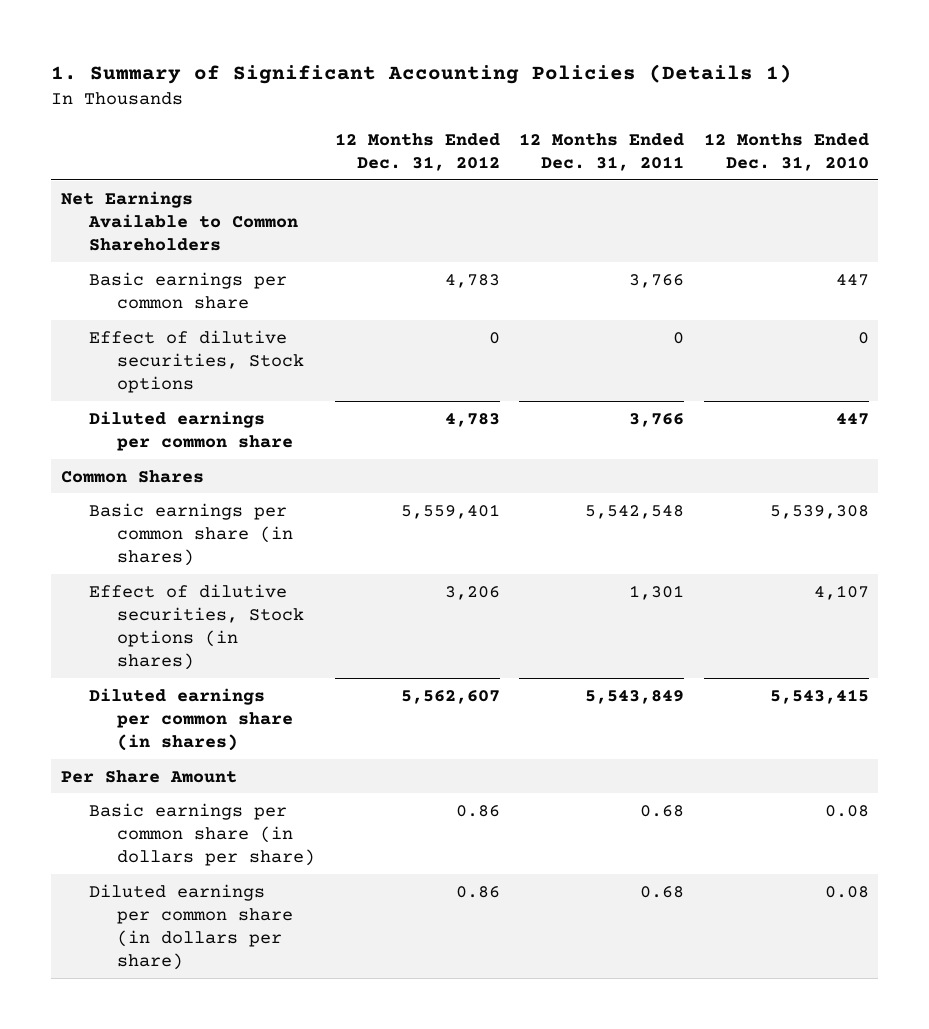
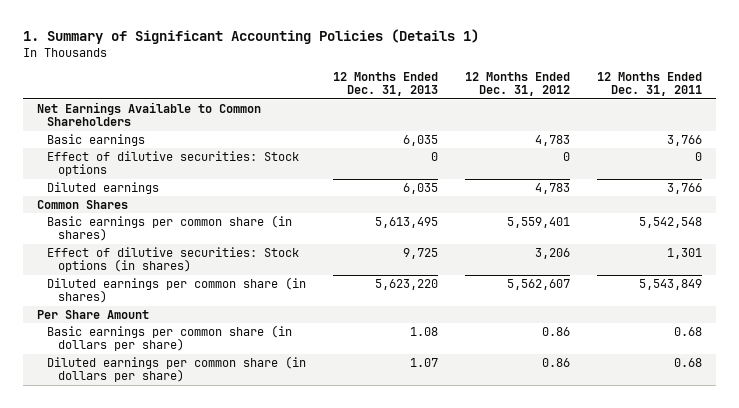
- | 12 Months Ended Dec. 31, 2012 | 12 Months Ended Dec. 31, 2011 | 12 Months Ended Dec. 31, 2010
+ | 12 Months Ended Dec. 31, 2013 | 12 Months Ended Dec. 31, 2012 | 12 Months Ended Dec. 31, 2011
- Basic earnings per common share | 4,783 | 3,766 | 447
- Effect of dilutive securities, Stock options | 0 | 0 | 0
- Diluted earnings per common share | 4,783 | 3,766 | 447
+ Basic earnings | 6,035 | 4,783 | 3,766
+ Effect of dilutive securities: Stock options | 0 | 0 | 0
+ Diluted earnings | 6,035 | 4,783 | 3,766
- Effect of dilutive securities, Stock options (in shares) | 3,206 | 1,301 | 4,107
+ Effect of dilutive securities: Stock options (in shares) | 9,725 | 3,206 | 1,301

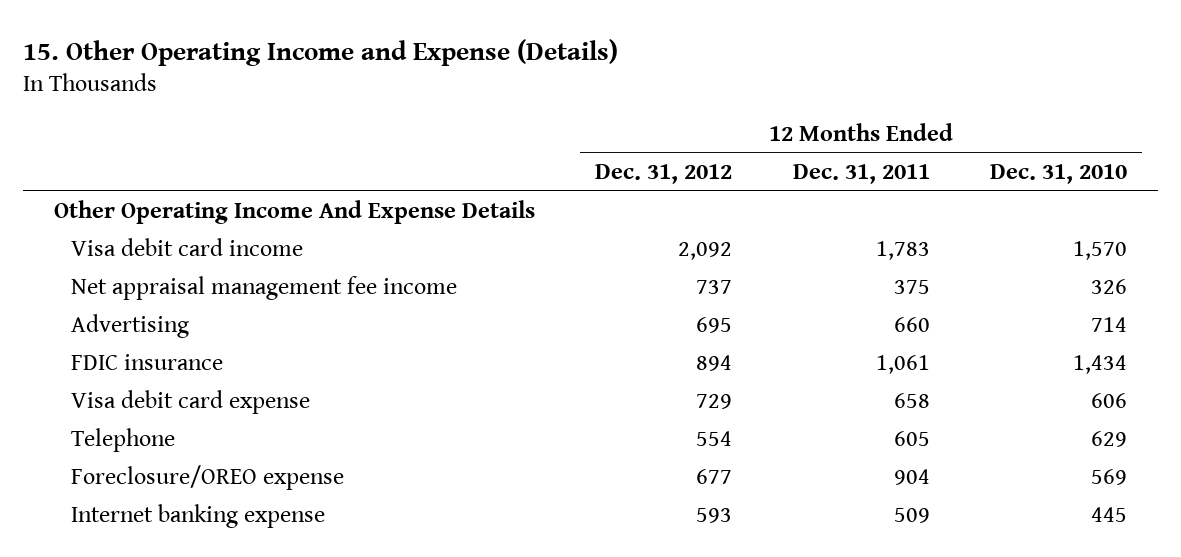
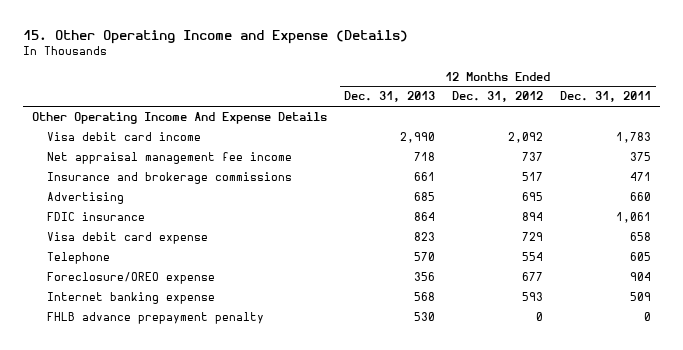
- | 12 Months Ended Dec. 31, 2012 | 12 Months Ended Dec. 31, 2011 | 12 Months Ended Dec. 31, 2010
+ | 12 Months Ended Dec. 31, 2013 | 12 Months Ended Dec. 31, 2012 | 12 Months Ended Dec. 31, 2011
+ Insurance and brokerage commissions | 661 | 517 | 471
+ FHLB advance prepayment penalty | 530 | 0 | 0

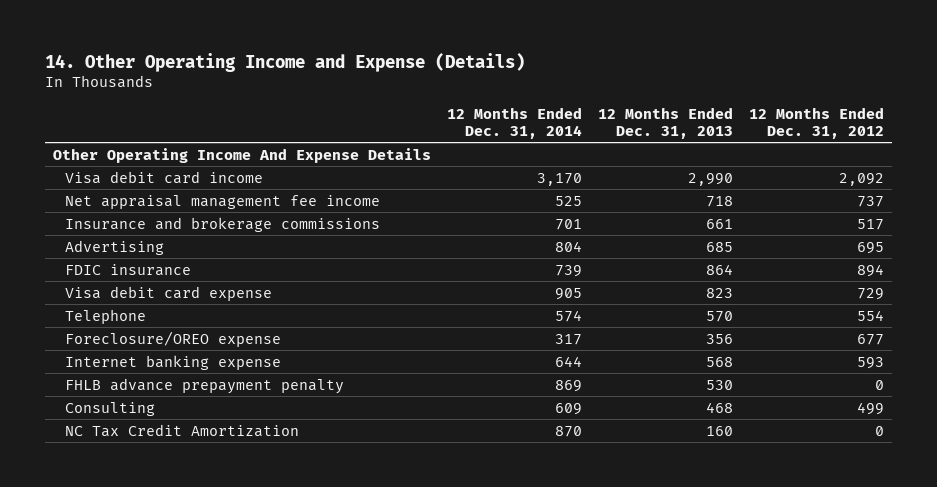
- 15. Other Operating Income and Expense (Details)
+ 14. Other Operating Income and Expense (Details)
- | 12 Months Ended Dec. 31, 2013 | 12 Months Ended Dec. 31, 2012 | 12 Months Ended Dec. 31, 2011
+ | 12 Months Ended Dec. 31, 2014 | 12 Months Ended Dec. 31, 2013 | 12 Months Ended Dec. 31, 2012
+ Consulting | 609 | 468 | 499
+ NC Tax Credit Amortization | 870 | 160 | 0

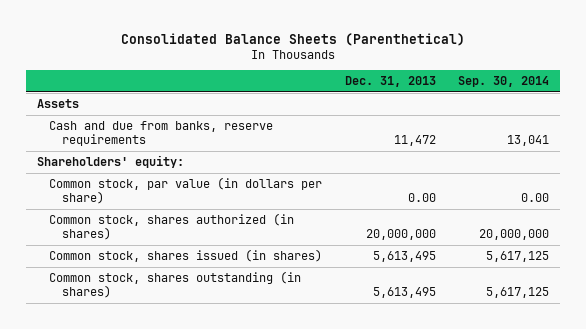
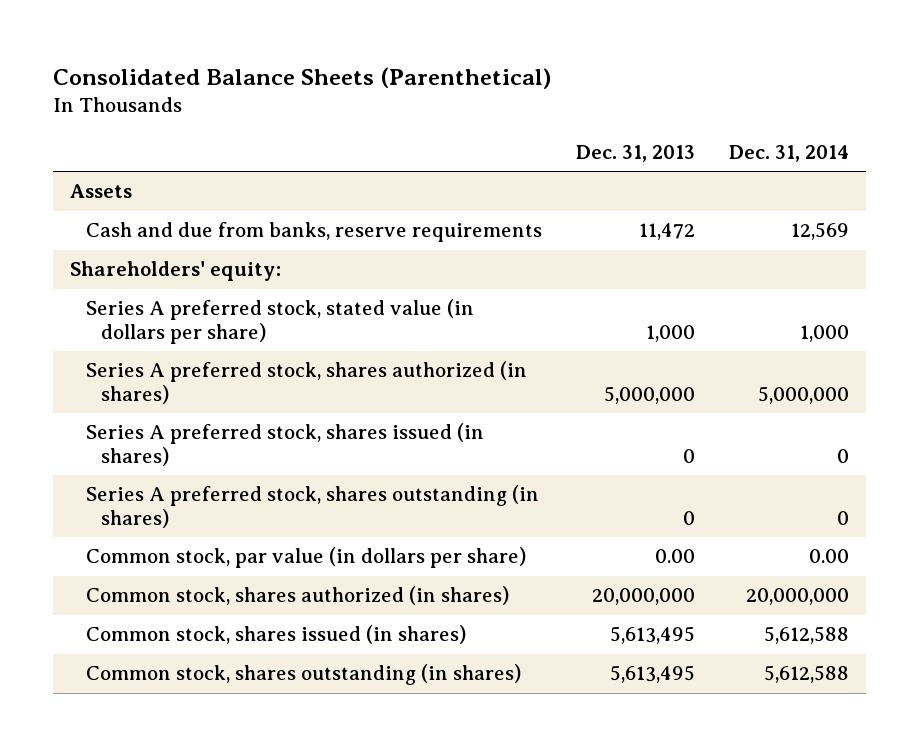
- | Dec. 31, 2013 | Sep. 30, 2014
+ | Dec. 31, 2013 | Dec. 31, 2014
+ Series A preferred stock, stated value (in dollars per share) | 1,000 | 1,000
+ Series A preferred stock, shares authorized (in shares) | 5,000,000 | 5,000,000
+ Series A preferred stock, shares issued (in shares) | 0 | 0
+ Series A preferred stock, shares outstanding (in shares) | 0 | 0

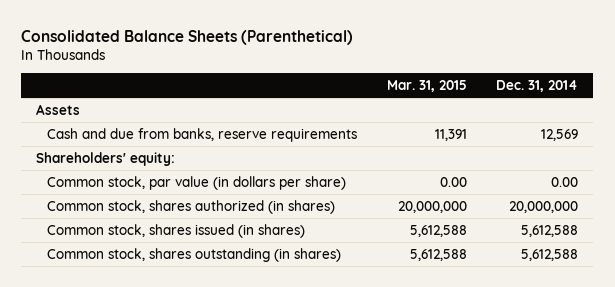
- | Dec. 31, 2013 | Dec. 31, 2014
+ | Mar. 31, 2015 | Dec. 31, 2014
- Series A preferred stock, stated value (in dollars per share) | 1,000 | 1,000
- Series A preferred stock, shares authorized (in shares) | 5,000,000 | 5,000,000
- Series A preferred stock, shares issued (in shares) | 0 | 0
- Series A preferred stock, shares outstanding (in shares) | 0 | 0

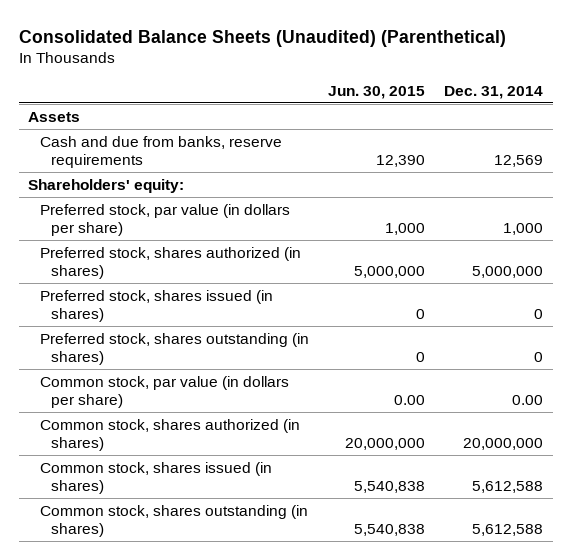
- Consolidated Balance Sheets (Parenthetical)
+ Consolidated Balance Sheets (Unaudited) (Parenthetical)
- | Mar. 31, 2015 | Dec. 31, 2014
+ | Jun. 30, 2015 | Dec. 31, 2014
+ Preferred stock, par value (in dollars per share) | 1,000 | 1,000
+ Preferred stock, shares authorized (in shares) | 5,000,000 | 5,000,000
+ Preferred stock, shares issued (in shares) | 0 | 0
+ Preferred stock, shares outstanding (in shares) | 0 | 0

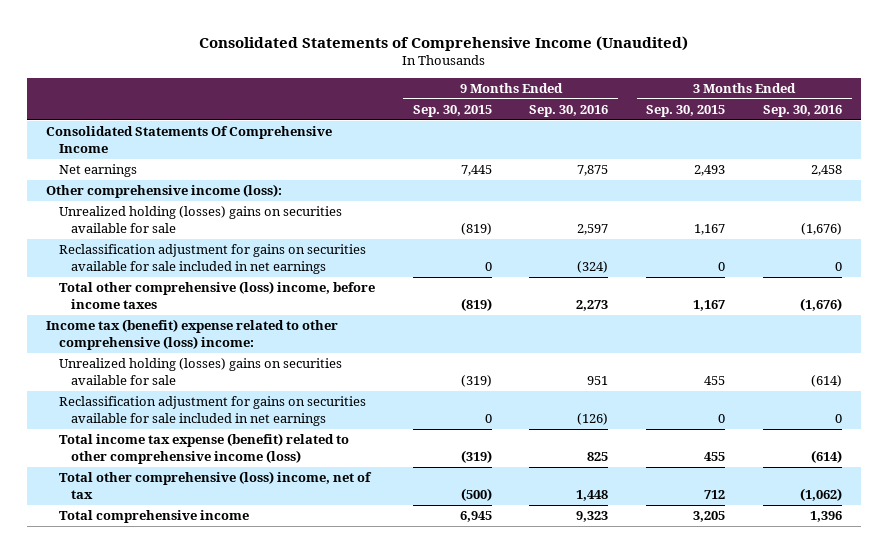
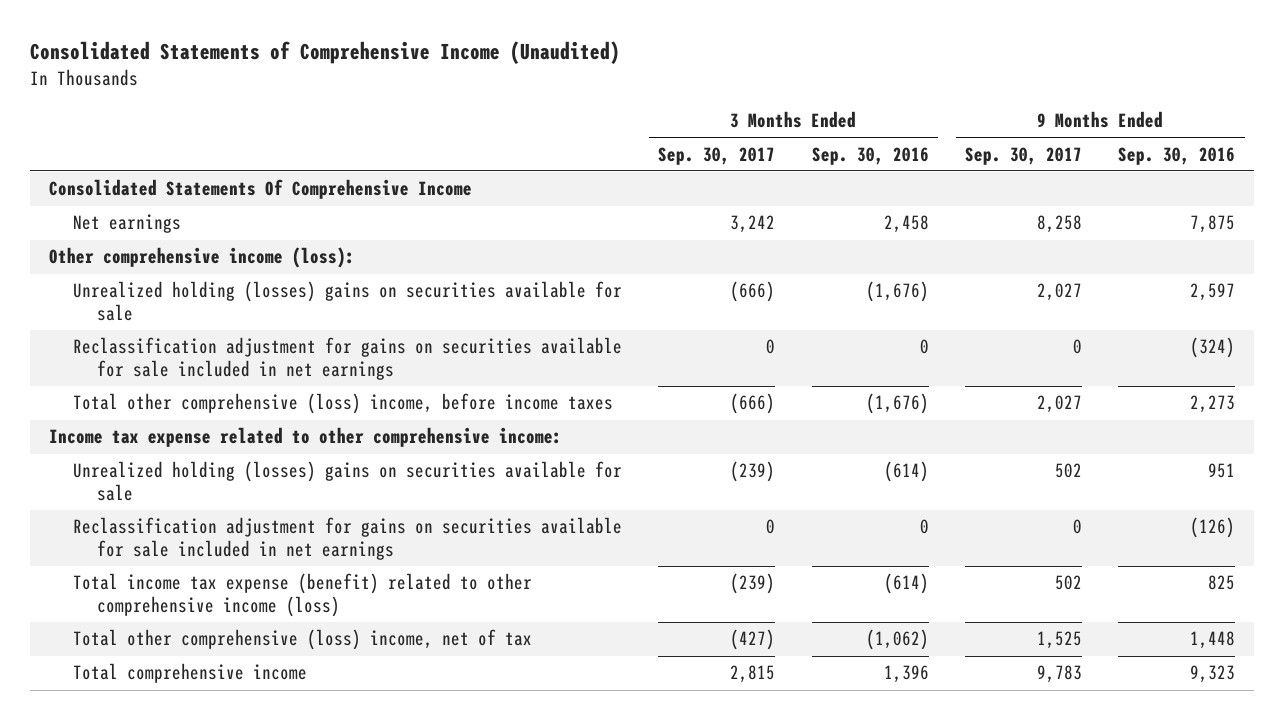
- | 9 Months Ended Sep. 30, 2015 | 9 Months Ended Sep. 30, 2016 | 3 Months Ended Sep. 30, 2015 | 3 Months Ended Sep. 30, 2016
+ | 3 Months Ended Sep. 30, 2017 | 3 Months Ended Sep. 30, 2016 | 9 Months Ended Sep. 30, 2017 | 9 Months Ended Sep. 30, 2016
- Income tax (benefit) expense related to other comprehensive (loss) income:
+ Income tax expense related to other comprehensive income:

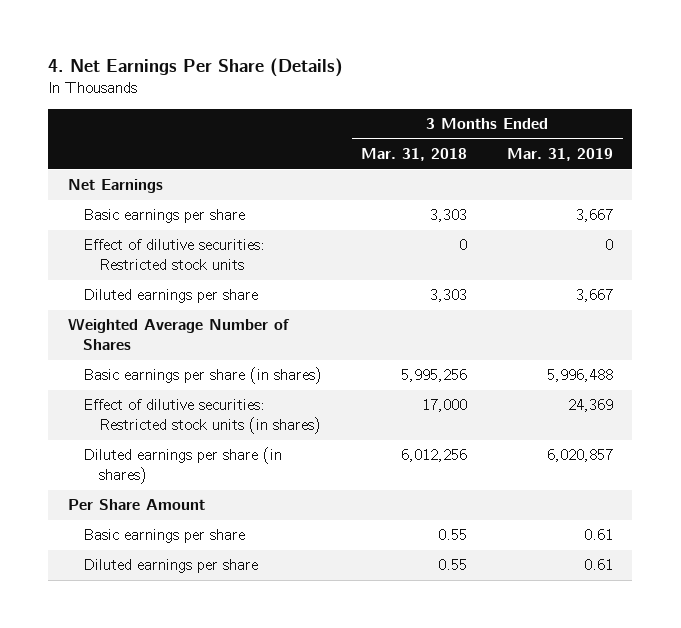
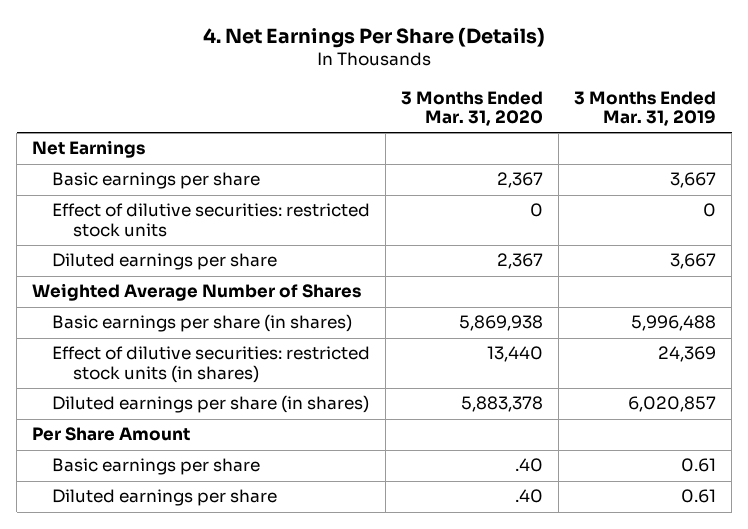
- | 3 Months Ended Mar. 31, 2018 | 3 Months Ended Mar. 31, 2019
+ | 3 Months Ended Mar. 31, 2020 | 3 Months Ended Mar. 31, 2019
- Effect of dilutive securities: Restricted stock units | 0 | 0
+ Effect of dilutive securities: restricted stock units | 0 | 0
- Effect of dilutive securities: Restricted stock units (in shares) | 17,000 | 24,369
+ Effect of dilutive securities: restricted stock units (in shares) | 13,440 | 24,369

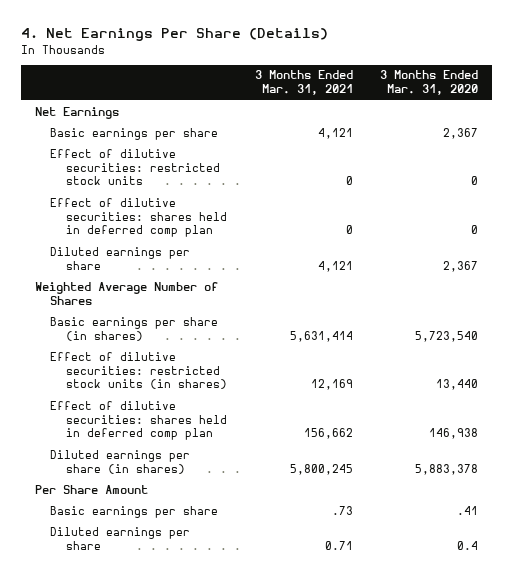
- | 3 Months Ended Mar. 31, 2020 | 3 Months Ended Mar. 31, 2019
+ | 3 Months Ended Mar. 31, 2021 | 3 Months Ended Mar. 31, 2020
+ Effect of dilutive securities: shares held in deferred comp plan | 0 | 0
- Basic earnings per share (in shares) | 5,869,938 | 5,996,488
+ Basic earnings per share (in shares) | 5,631,414 | 5,723,540
+ Effect of dilutive securities: shares held in deferred comp plan | 156,662 | 146,938
- Basic earnings per share | .40 | 0.61
- Diluted earnings per share | .40 | 0.61
+ Basic earnings per share | .73 | .41
+ Diluted earnings per share | 0.71 | 0.4

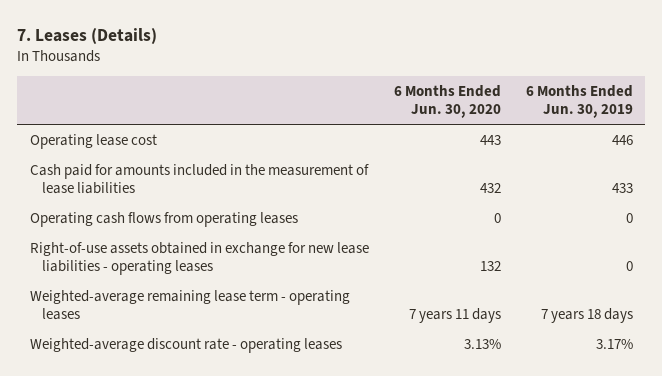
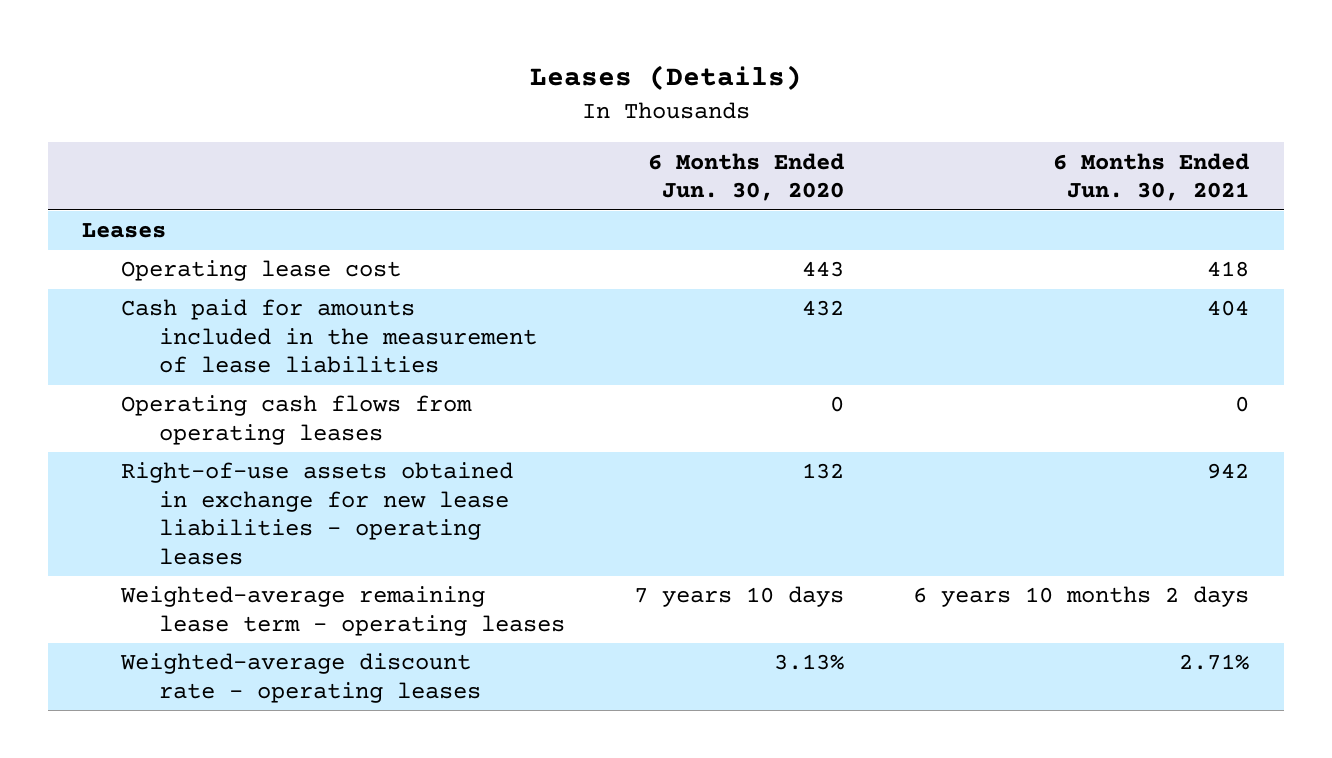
- 7. Leases (Details)
+ Leases (Details)
- | 6 Months Ended Jun. 30, 2020 | 6 Months Ended Jun. 30, 2019
+ | 6 Months Ended Jun. 30, 2020 | 6 Months Ended Jun. 30, 2021
+ Leases
- Weighted-average remaining lease term - operating leases | 7 years 11 days | 7 years 18 days
+ Weighted-average remaining lease term - operating leases | 7 years 10 days | 6 years 10 months 2 days

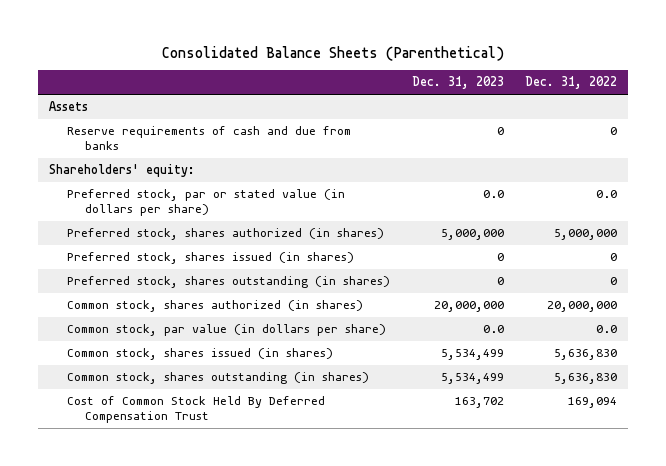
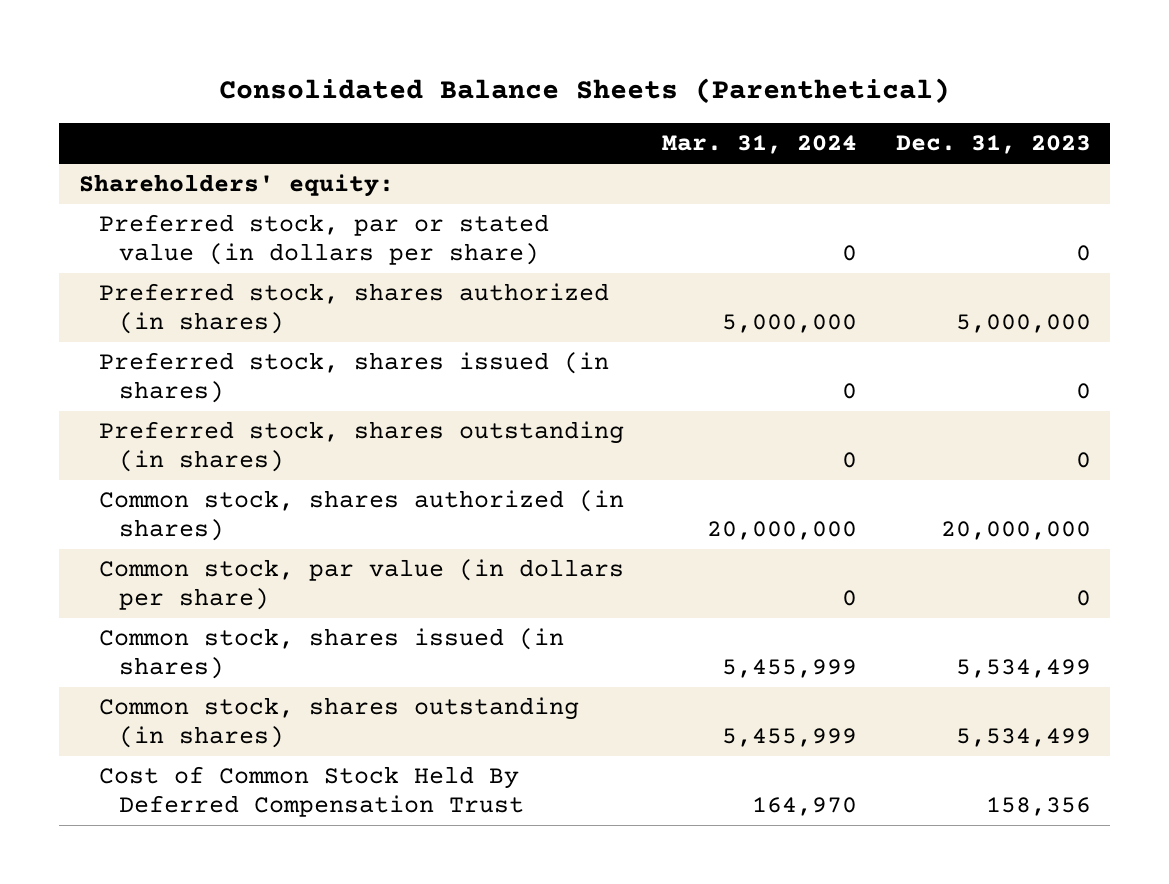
- | Dec. 31, 2023 | Dec. 31, 2022
+ | Mar. 31, 2024 | Dec. 31, 2023
- Assets
- Reserve requirements of cash and due from banks | 0 | 0
- Preferred stock, par or stated value (in dollars per share) | 0.0 | 0.0
+ Preferred stock, par or stated value (in dollars per share) | 0 | 0
- Common stock, par value (in dollars per share) | 0.0 | 0.0
+ Common stock, par value (in dollars per share) | 0 | 0
- Cost of Common Stock Held By Deferred Compensation Trust | 163,702 | 169,094
+ Cost of Common Stock Held By Deferred Compensation Trust | 164,970 | 158,356

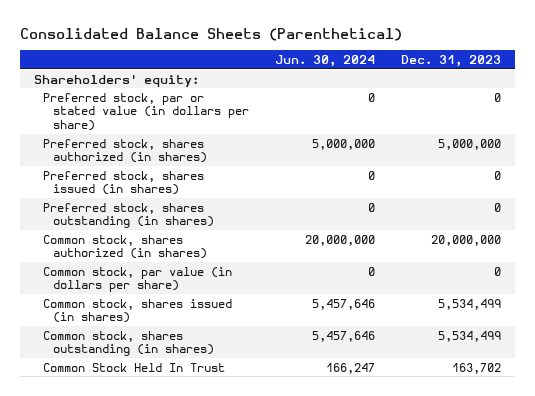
- | Mar. 31, 2024 | Dec. 31, 2023
+ | Jun. 30, 2024 | Dec. 31, 2023
- Cost of Common Stock Held By Deferred Compensation Trust | 164,970 | 158,356
+ Common Stock Held In Trust | 166,247 | 163,702

